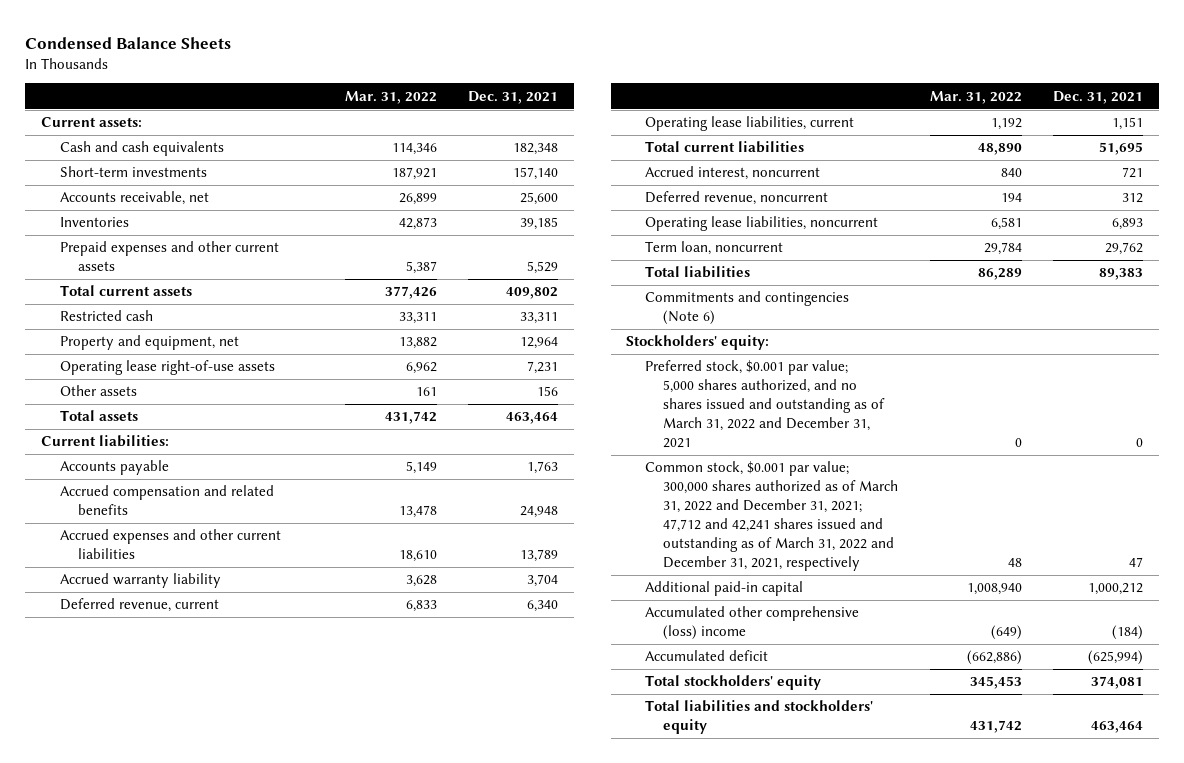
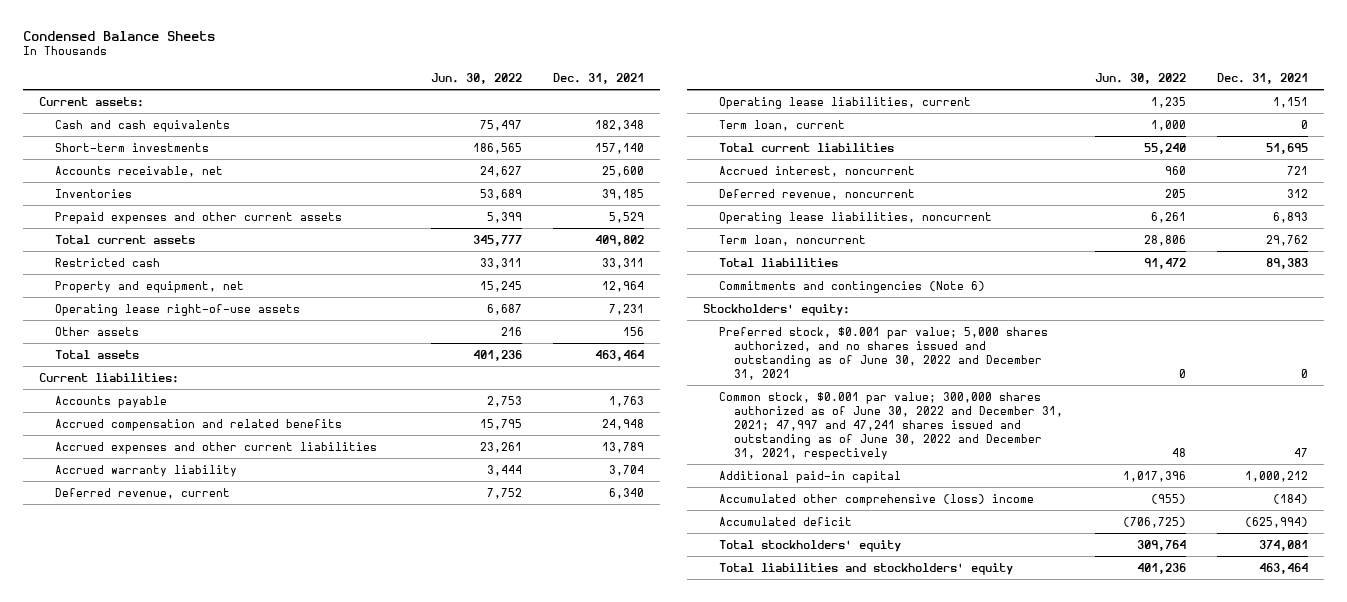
- | Mar. 31, 2022 | Dec. 31, 2021
+ | Jun. 30, 2022 | Dec. 31, 2021
+ Term loan, current | 1,000 | 0
- Preferred stock, $0.001 par value; 5,000 shares authorized, and no shares issued and outstanding as of March 31, 2022 and December 31, 2021 | 0 | 0
- Common stock, $0.001 par value; 300,000 shares authorized as of March 31, 2022 and December 31, 2021; 47,712 and 42,241 shares issued and outstanding as of March 31, 2022 and December 31, 2021, respectively | 48 | 47
+ Preferred stock, $0.001 par value; 5,000 shares authorized, and no shares issued and outstanding as of June 30, 2022 and December 31, 2021 | 0 | 0
+ Common stock, $0.001 par value; 300,000 shares authorized as of June 30, 2022 and December 31, 2021; 47,997 and 47,241 shares issued and outstanding as of June 30, 2022 and December 31, 2021, respectively | 48 | 47

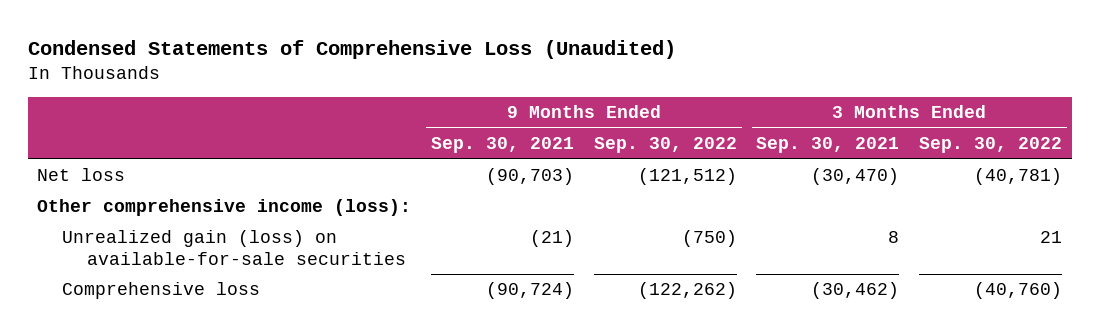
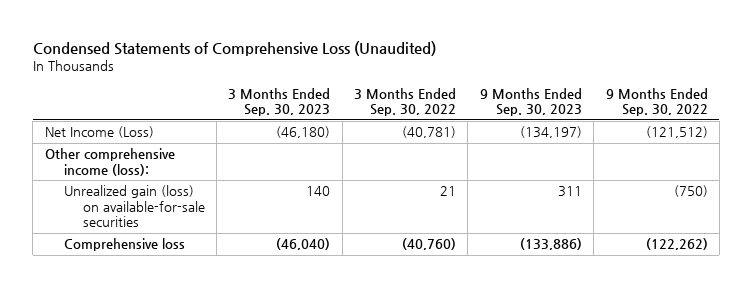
- | 9 Months Ended Sep. 30, 2021 | 9 Months Ended Sep. 30, 2022 | 3 Months Ended Sep. 30, 2021 | 3 Months Ended Sep. 30, 2022
+ | 3 Months Ended Sep. 30, 2023 | 3 Months Ended Sep. 30, 2022 | 9 Months Ended Sep. 30, 2023 | 9 Months Ended Sep. 30, 2022
- Net loss | (90,703) | (121,512) | (30,470) | (40,781)
+ Net Income (Loss) | (46,180) | (40,781) | (134,197) | (121,512)

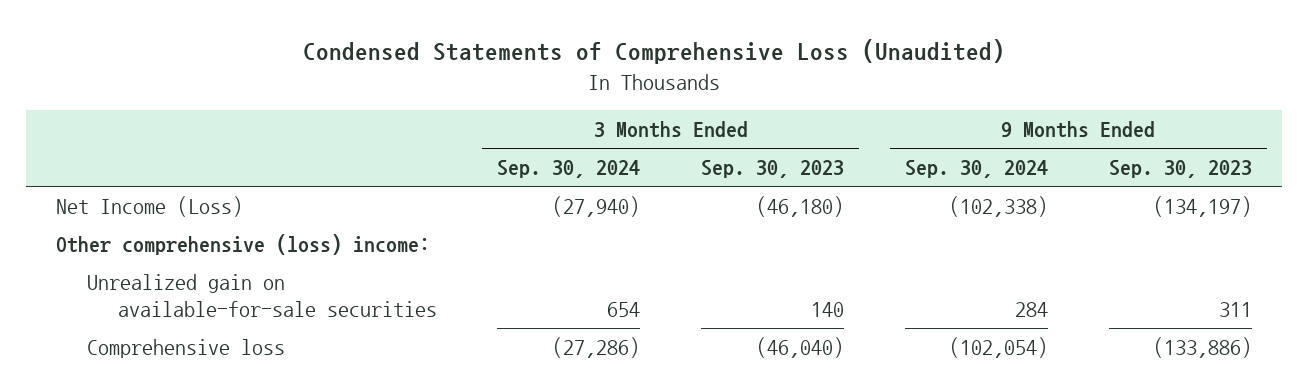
- | 3 Months Ended Sep. 30, 2023 | 3 Months Ended Sep. 30, 2022 | 9 Months Ended Sep. 30, 2023 | 9 Months Ended Sep. 30, 2022
+ | 3 Months Ended Sep. 30, 2024 | 3 Months Ended Sep. 30, 2023 | 9 Months Ended Sep. 30, 2024 | 9 Months Ended Sep. 30, 2023
- Other comprehensive income (loss):
- Unrealized gain (loss) on available-for-sale securities | 140 | 21 | 311 | (750)
+ Other comprehensive (loss) income:
+ Unrealized gain on available-for-sale securities | 654 | 140 | 284 | 311

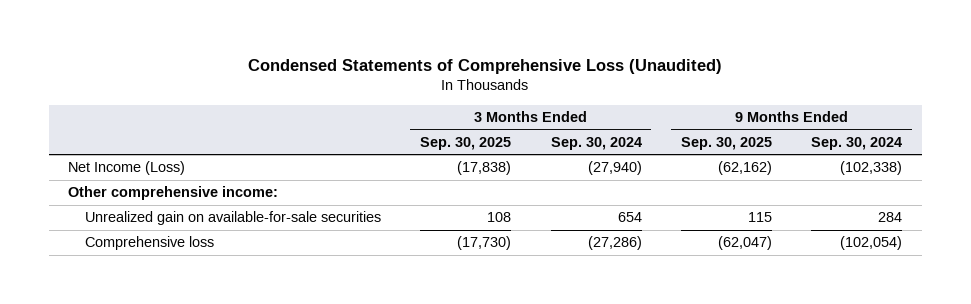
- | 3 Months Ended Sep. 30, 2024 | 3 Months Ended Sep. 30, 2023 | 9 Months Ended Sep. 30, 2024 | 9 Months Ended Sep. 30, 2023
+ | 3 Months Ended Sep. 30, 2025 | 3 Months Ended Sep. 30, 2024 | 9 Months Ended Sep. 30, 2025 | 9 Months Ended Sep. 30, 2024
- Other comprehensive (loss) income:
+ Other comprehensive income:

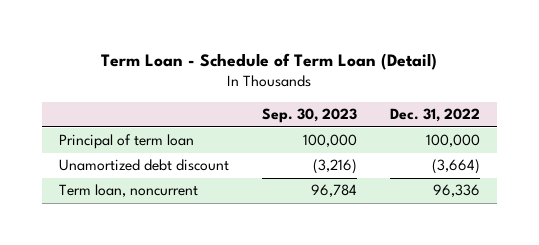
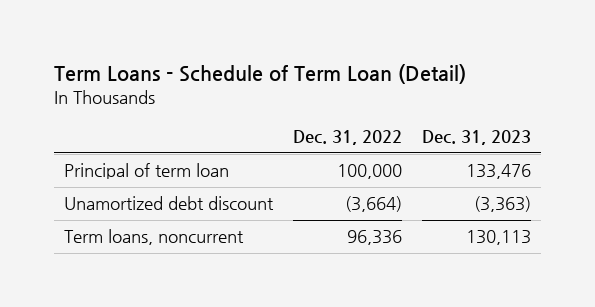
- Term Loan - Schedule of Term Loan (Detail)
+ Term Loans - Schedule of Term Loan (Detail)
- | Sep. 30, 2023 | Dec. 31, 2022
+ | Dec. 31, 2022 | Dec. 31, 2023
- Term loan, noncurrent | 96,784 | 96,336
+ Term loans, noncurrent | 96,336 | 130,113

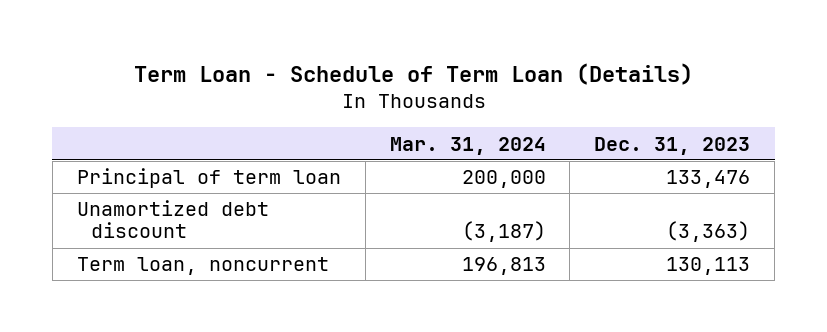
- Term Loans - Schedule of Term Loan (Detail)
+ Term Loan - Schedule of Term Loan (Details)
- | Dec. 31, 2022 | Dec. 31, 2023
+ | Mar. 31, 2024 | Dec. 31, 2023
- Term loans, noncurrent | 96,336 | 130,113
+ Term loan, noncurrent | 196,813 | 130,113

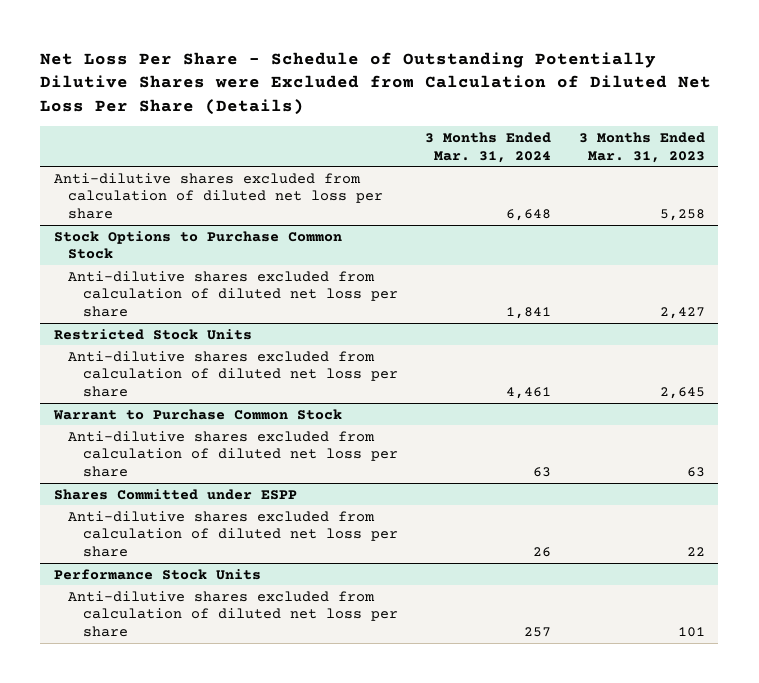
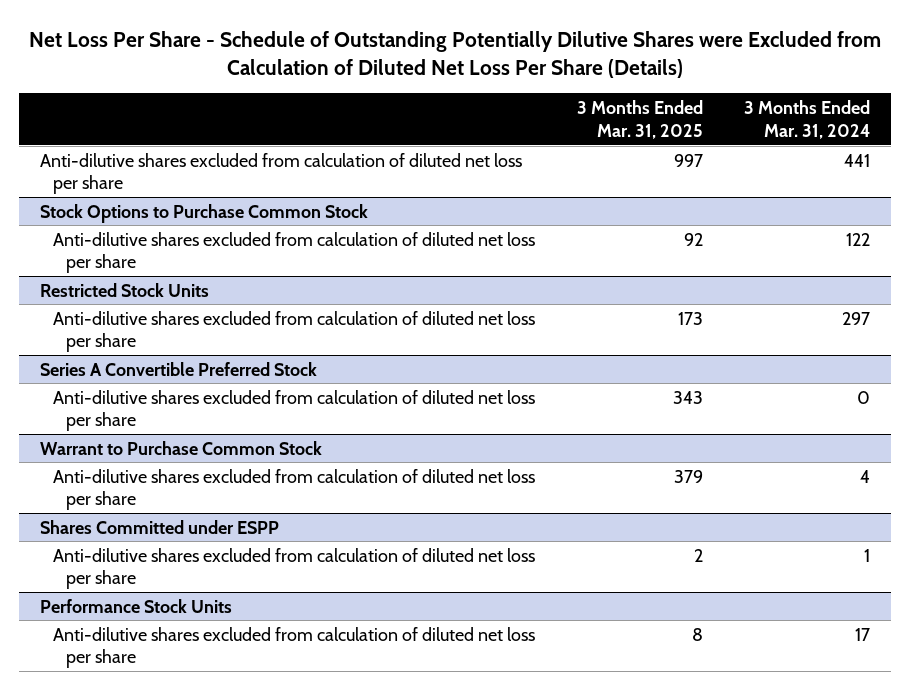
- | 3 Months Ended Mar. 31, 2024 | 3 Months Ended Mar. 31, 2023
+ | 3 Months Ended Mar. 31, 2025 | 3 Months Ended Mar. 31, 2024
- Anti-dilutive shares excluded from calculation of diluted net loss per share | 6,648 | 5,258
+ Anti-dilutive shares excluded from calculation of diluted net loss per share | 997 | 441
@ Stock Options to Purchase Common Stock
- Anti-dilutive shares excluded from calculation of diluted net loss per share | 1,841 | 2,427
+ Anti-dilutive shares excluded from calculation of diluted net loss per share | 92 | 122
@ Restricted Stock Units
- Anti-dilutive shares excluded from calculation of diluted net loss per share | 4,461 | 2,645
+ Anti-dilutive shares excluded from calculation of diluted net loss per share | 173 | 297
+ Series A Convertible Preferred Stock
+ Anti-dilutive shares excluded from calculation of diluted net loss per share | 343 | 0
@ Warrant to Purchase Common Stock
- Anti-dilutive shares excluded from calculation of diluted net loss per share | 63 | 63
+ Anti-dilutive shares excluded from calculation of diluted net loss per share | 379 | 4
@ Shares Committed under ESPP
- Anti-dilutive shares excluded from calculation of diluted net loss per share | 26 | 22
+ Anti-dilutive shares excluded from calculation of diluted net loss per share | 2 | 1
@ Performance Stock Units
- Anti-dilutive shares excluded from calculation of diluted net loss per share | 257 | 101
+ Anti-dilutive shares excluded from calculation of diluted net loss per share | 8 | 17

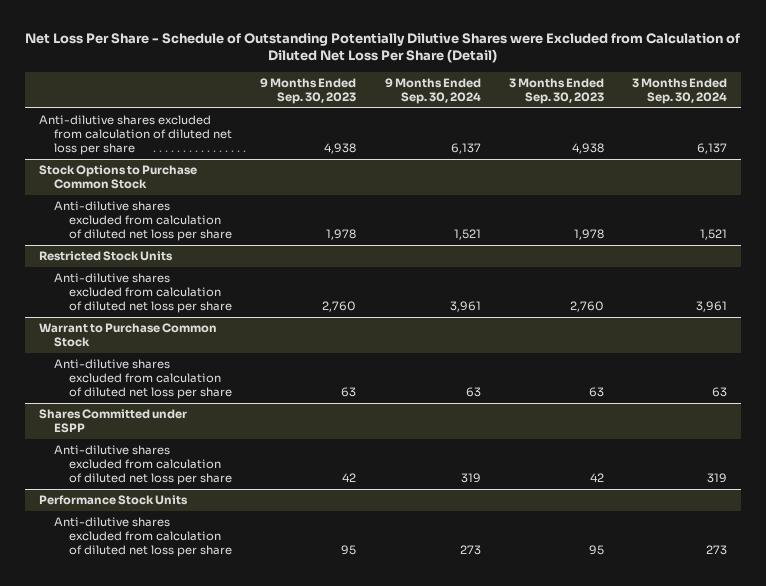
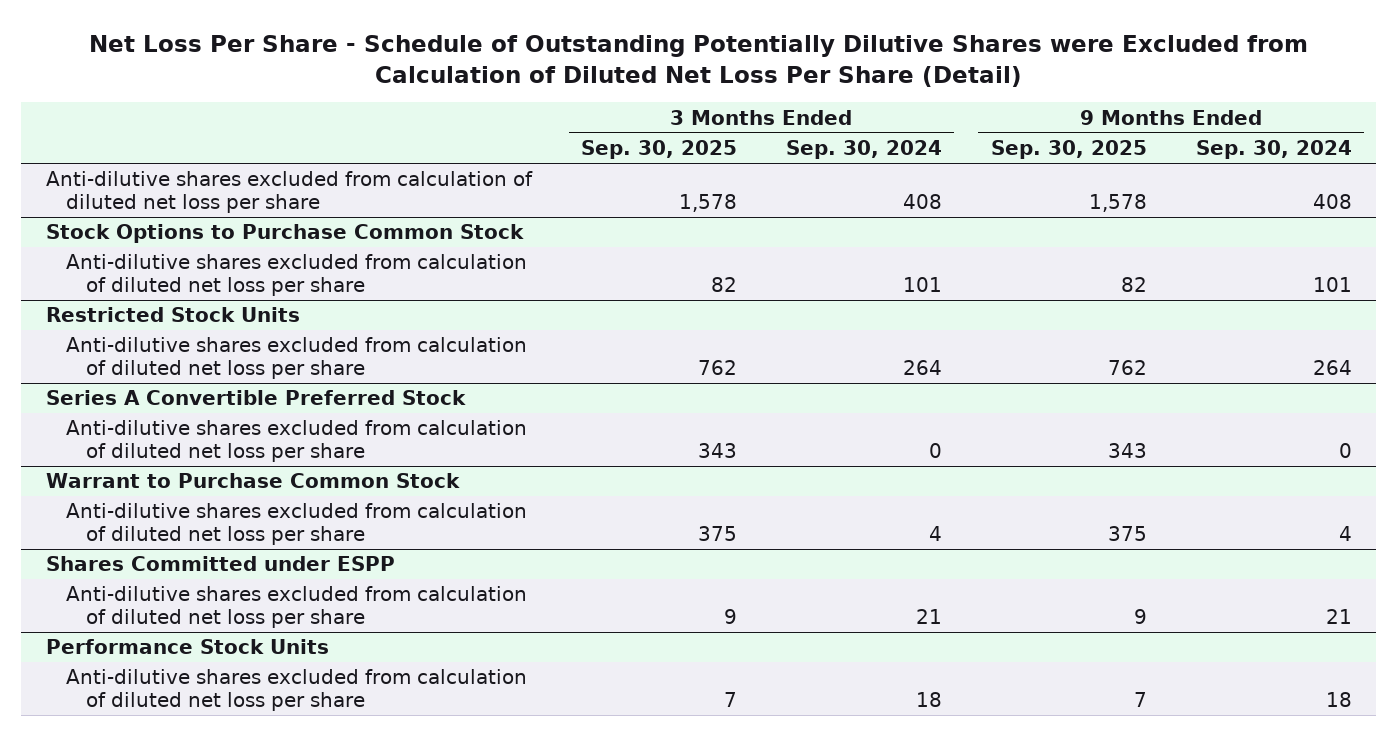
- | 9 Months Ended Sep. 30, 2023 | 9 Months Ended Sep. 30, 2024 | 3 Months Ended Sep. 30, 2023 | 3 Months Ended Sep. 30, 2024
+ | 3 Months Ended Sep. 30, 2025 | 3 Months Ended Sep. 30, 2024 | 9 Months Ended Sep. 30, 2025 | 9 Months Ended Sep. 30, 2024
- Anti-dilutive shares excluded from calculation of diluted net loss per share | 4,938 | 6,137 | 4,938 | 6,137
+ Anti-dilutive shares excluded from calculation of diluted net loss per share | 1,578 | 408 | 1,578 | 408
@ Stock Options to Purchase Common Stock
- Anti-dilutive shares excluded from calculation of diluted net loss per share | 1,978 | 1,521 | 1,978 | 1,521
+ Anti-dilutive shares excluded from calculation of diluted net loss per share | 82 | 101 | 82 | 101
@ Restricted Stock Units
- Anti-dilutive shares excluded from calculation of diluted net loss per share | 2,760 | 3,961 | 2,760 | 3,961
+ Anti-dilutive shares excluded from calculation of diluted net loss per share | 762 | 264 | 762 | 264
+ Series A Convertible Preferred Stock
+ Anti-dilutive shares excluded from calculation of diluted net loss per share | 343 | 0 | 343 | 0
@ Warrant to Purchase Common Stock
- Anti-dilutive shares excluded from calculation of diluted net loss per share | 63 | 63 | 63 | 63
+ Anti-dilutive shares excluded from calculation of diluted net loss per share | 375 | 4 | 375 | 4
@ Shares Committed under ESPP
- Anti-dilutive shares excluded from calculation of diluted net loss per share | 42 | 319 | 42 | 319
+ Anti-dilutive shares excluded from calculation of diluted net loss per share | 9 | 21 | 9 | 21
@ Performance Stock Units
- Anti-dilutive shares excluded from calculation of diluted net loss per share | 95 | 273 | 95 | 273
+ Anti-dilutive shares excluded from calculation of diluted net loss per share | 7 | 18 | 7 | 18

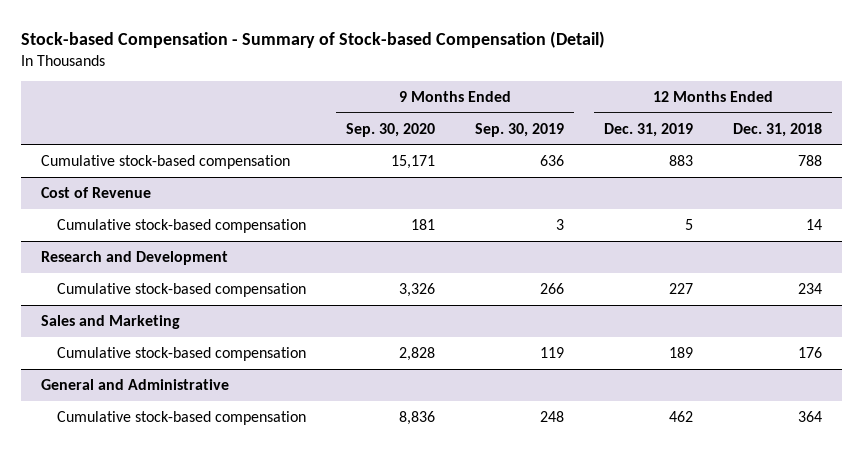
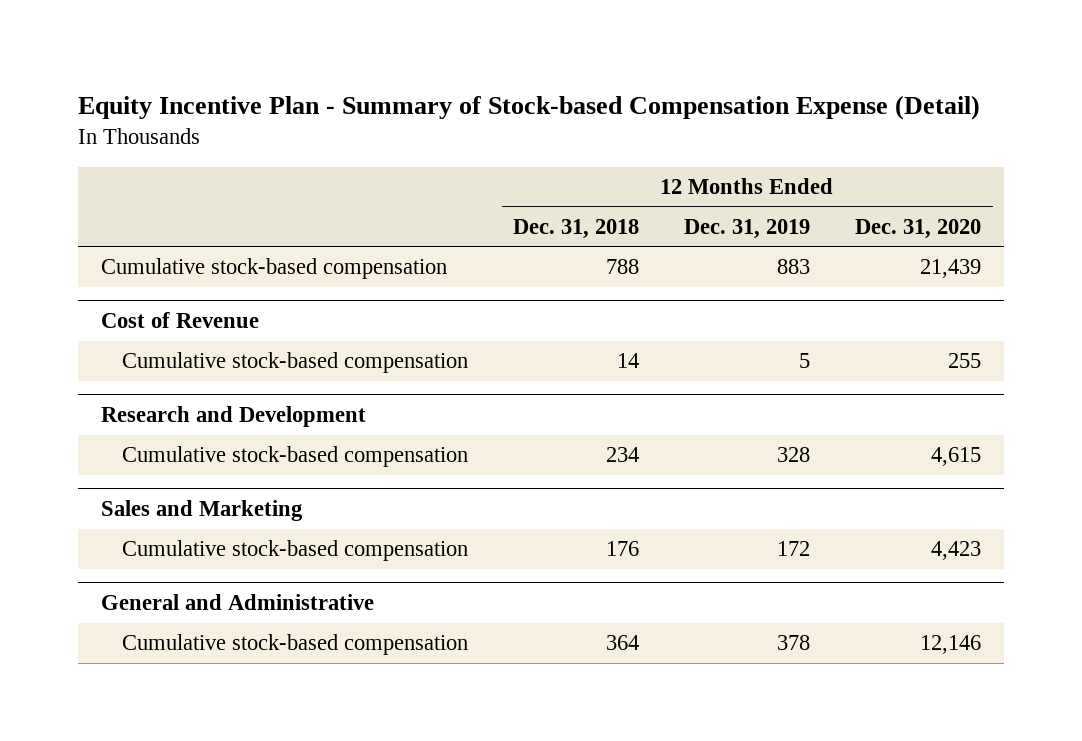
- Stock-based Compensation - Summary of Stock-based Compensation (Detail)
+ Equity Incentive Plan - Summary of Stock-based Compensation Expense (Detail)
- | 9 Months Ended Sep. 30, 2020 | 9 Months Ended Sep. 30, 2019 | 12 Months Ended Dec. 31, 2019 | 12 Months Ended Dec. 31, 2018
+ | 12 Months Ended Dec. 31, 2018 | 12 Months Ended Dec. 31, 2019 | 12 Months Ended Dec. 31, 2020
@ Research and Development
- Cumulative stock-based compensation | 3,326 | 266 | 227 | 234
+ Cumulative stock-based compensation | 234 | 328 | 4,615
@ Sales and Marketing
- Cumulative stock-based compensation | 2,828 | 119 | 189 | 176
+ Cumulative stock-based compensation | 176 | 172 | 4,423
@ General and Administrative
- Cumulative stock-based compensation | 8,836 | 248 | 462 | 364
+ Cumulative stock-based compensation | 364 | 378 | 12,146

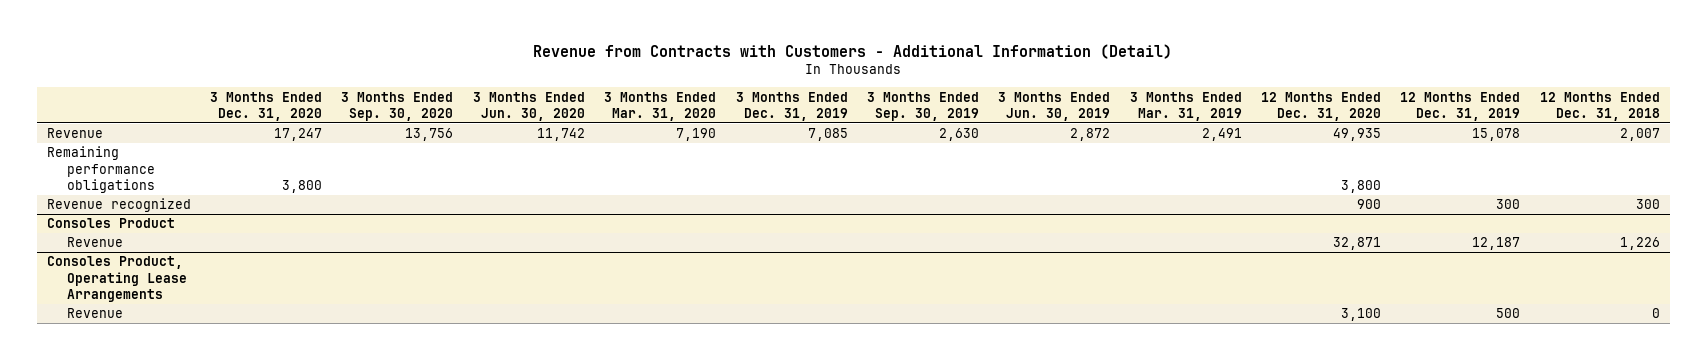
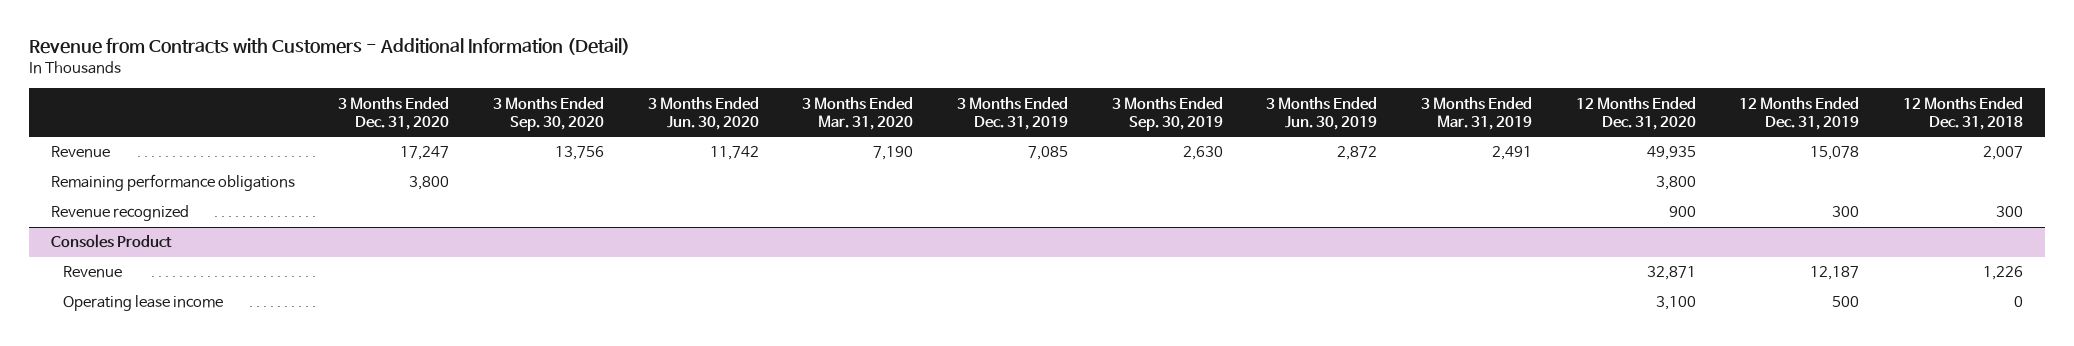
- Consoles Product, Operating Lease Arrangements
- Revenue | | | | | | | | | 3,100 | 500 | 0
@ Consoles Product
+ Operating lease income | | | | | | | | | 3,100 | 500 | 0

